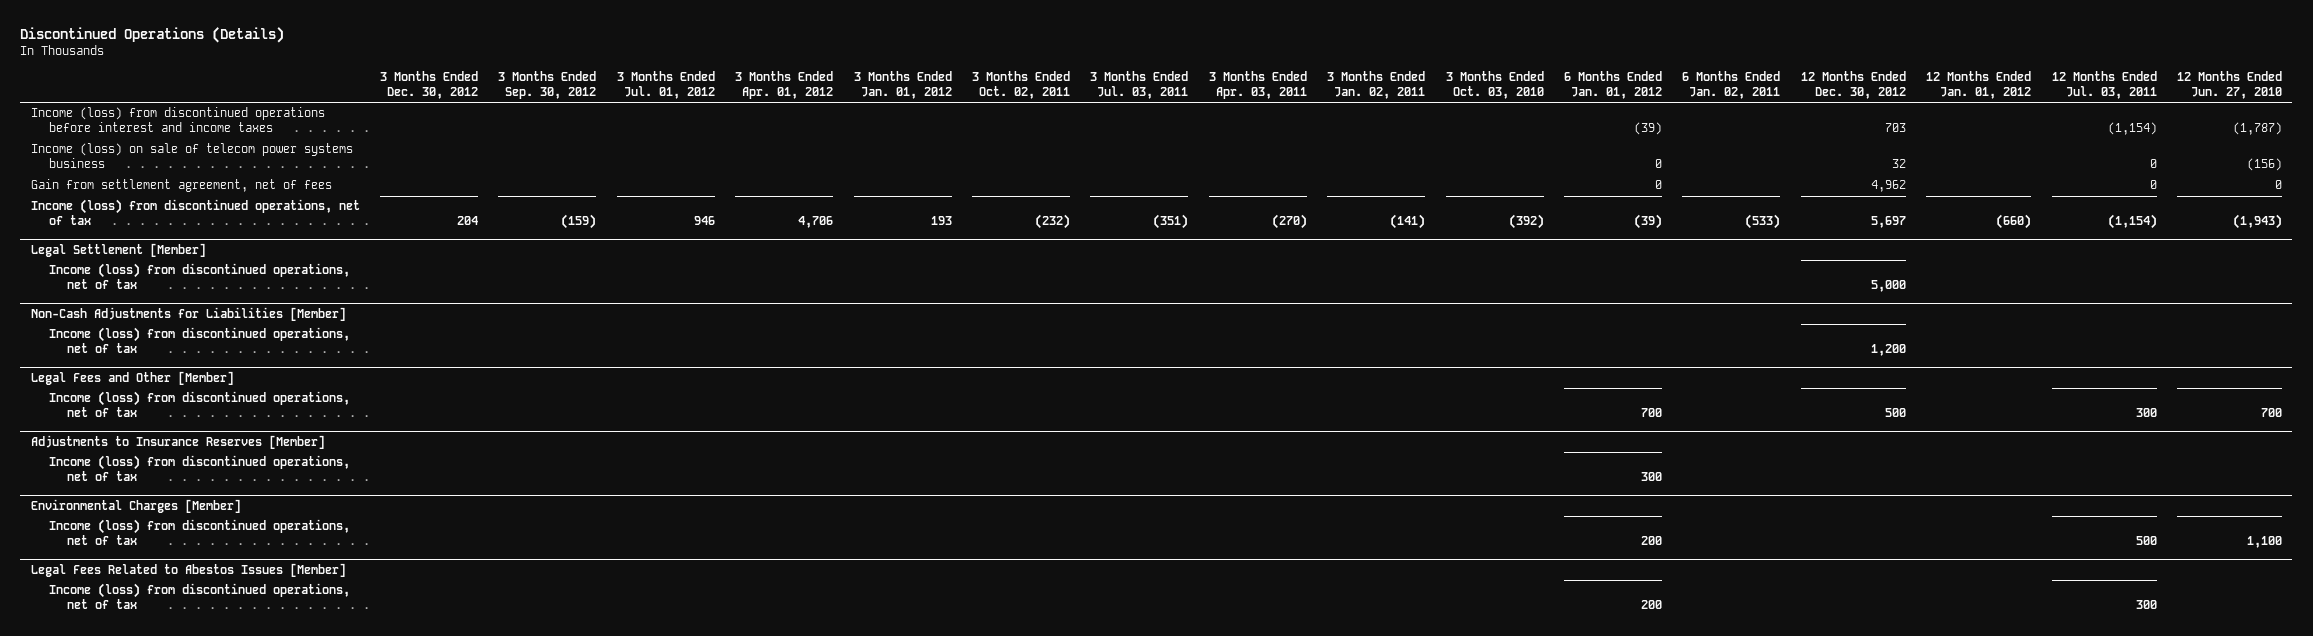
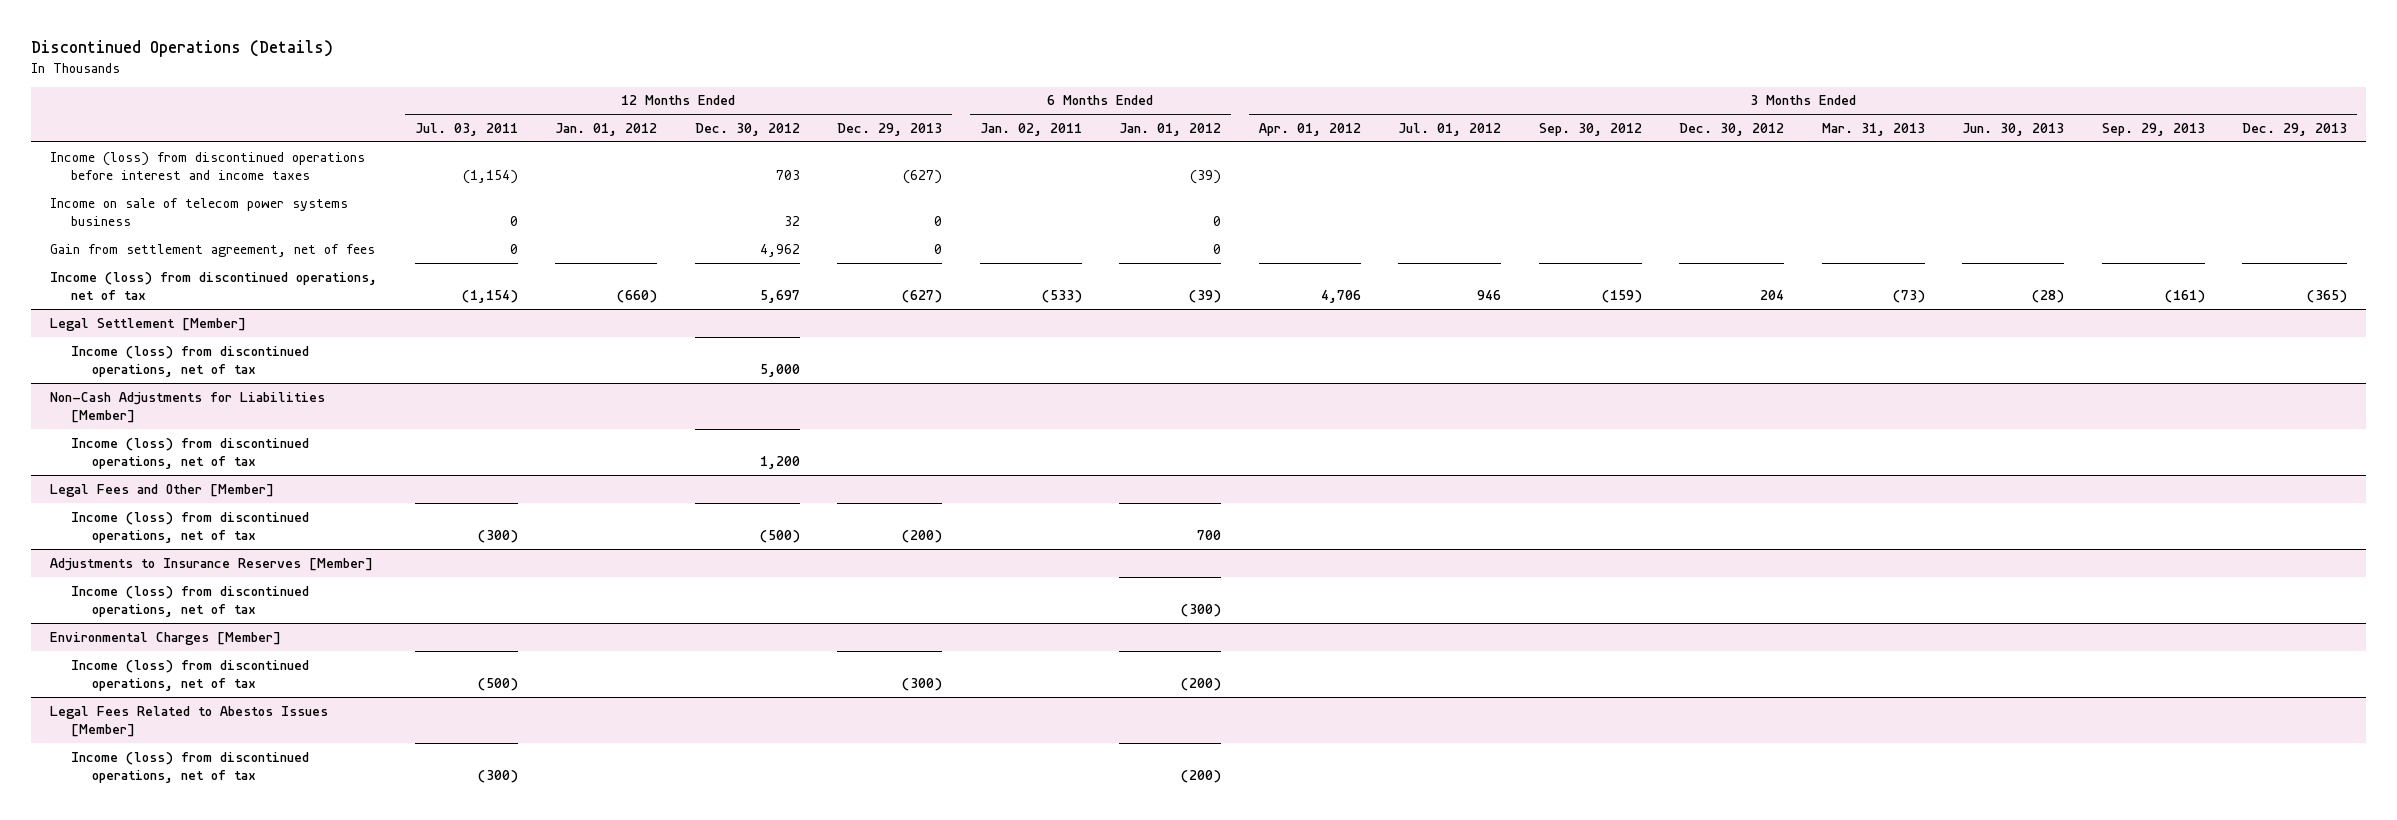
- | 3 Months Ended Dec. 30, 2012 | 3 Months Ended Sep. 30, 2012 | 3 Months Ended Jul. 01, 2012 | 3 Months Ended Apr. 01, 2012 | 3 Months Ended Jan. 01, 2012 | 3 Months Ended Oct. 02, 2011 | 3 Months Ended Jul. 03, 2011 | 3 Months Ended Apr. 03, 2011 | 3 Months Ended Jan. 02, 2011 | 3 Months Ended Oct. 03, 2010 | 6 Months Ended Jan. 01, 2012 | 6 Months Ended Jan. 02, 2011 | 12 Months Ended Dec. 30, 2012 | 12 Months Ended Jan. 01, 2012 | 12 Months Ended Jul. 03, 2011 | 12 Months Ended Jun. 27, 2010
+ | 12 Months Ended Jul. 03, 2011 | 12 Months Ended Jan. 01, 2012 | 12 Months Ended Dec. 30, 2012 | 12 Months Ended Dec. 29, 2013 | 6 Months Ended Jan. 02, 2011 | 6 Months Ended Jan. 01, 2012 | 3 Months Ended Apr. 01, 2012 | 3 Months Ended Jul. 01, 2012 | 3 Months Ended Sep. 30, 2012 | 3 Months Ended Dec. 30, 2012 | 3 Months Ended Mar. 31, 2013 | 3 Months Ended Jun. 30, 2013 | 3 Months Ended Sep. 29, 2013 | 3 Months Ended Dec. 29, 2013
- Income (loss) on sale of telecom power systems business | | | | | | | | | | | 0 | | 32 | | 0 | (156)
+ Income on sale of telecom power systems business | 0 | | 32 | 0 | | 0 | | | | | | | |
@ Legal Fees and Other [Member]
- Income (loss) from discontinued operations, net of tax | | | | | | | | | | | 700 | | 500 | | 300 | 700
+ Income (loss) from discontinued operations, net of tax | (300) | | (500) | (200) | | 700 | | | | | | | |
@ Adjustments to Insurance Reserves [Member]
- Income (loss) from discontinued operations, net of tax | | | | | | | | | | | 300 | | | | |
+ Income (loss) from discontinued operations, net of tax | | | | | | (300) | | | | | | | |
@ Environmental Charges [Member]
- Income (loss) from discontinued operations, net of tax | | | | | | | | | | | 200 | | | | 500 | 1,100
+ Income (loss) from discontinued operations, net of tax | (500) | | | (300) | | (200) | | | | | | | |
@ Legal Fees Related to Abestos Issues [Member]
- Income (loss) from discontinued operations, net of tax | | | | | | | | | | | 200 | | | | 300 |
+ Income (loss) from discontinued operations, net of tax | (300) | | | | | (200) | | | | | | | |

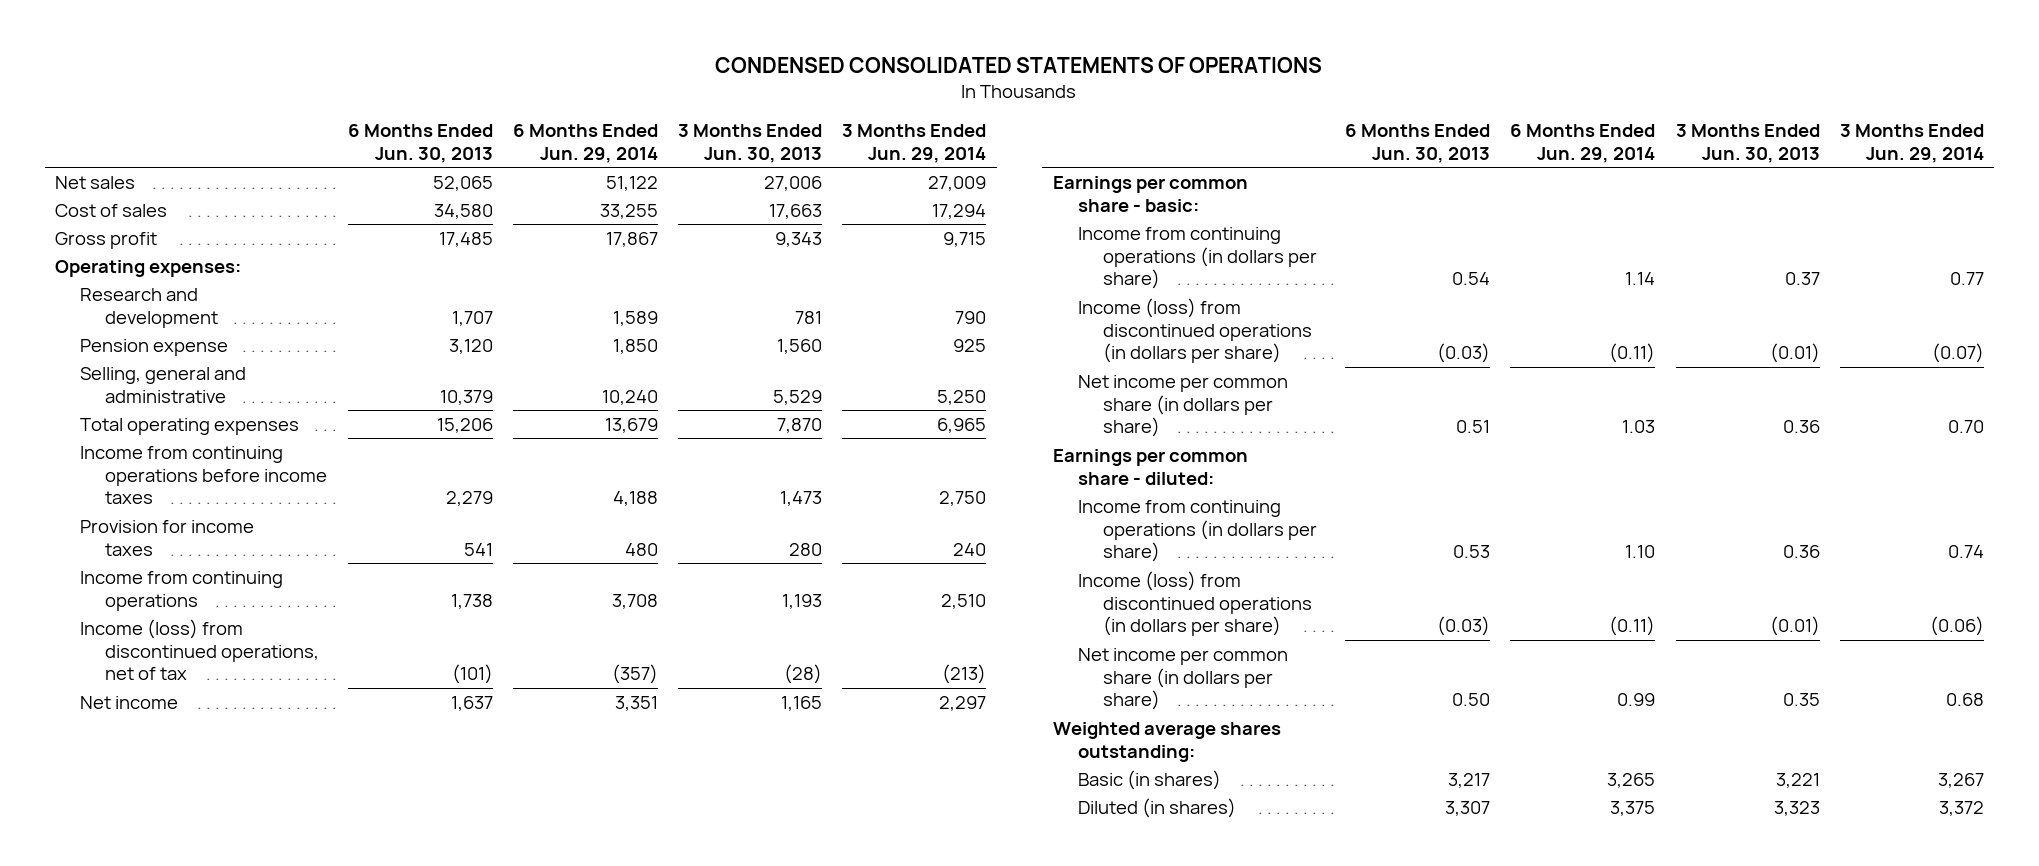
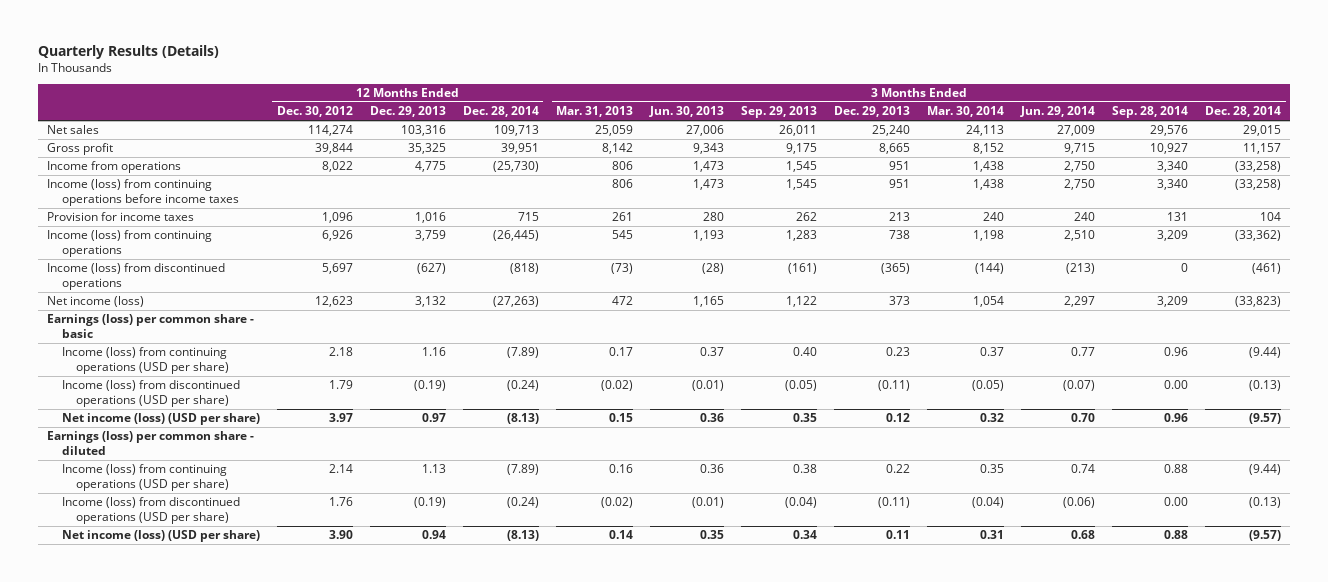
- CONDENSED CONSOLIDATED STATEMENTS OF OPERATIONS
+ Quarterly Results (Details)
- | 6 Months Ended Jun. 30, 2013 | 6 Months Ended Jun. 29, 2014 | 3 Months Ended Jun. 30, 2013 | 3 Months Ended Jun. 29, 2014
+ | 12 Months Ended Dec. 30, 2012 | 12 Months Ended Dec. 29, 2013 | 12 Months Ended Dec. 28, 2014 | 3 Months Ended Mar. 31, 2013 | 3 Months Ended Jun. 30, 2013 | 3 Months Ended Sep. 29, 2013 | 3 Months Ended Dec. 29, 2013 | 3 Months Ended Mar. 30, 2014 | 3 Months Ended Jun. 29, 2014 | 3 Months Ended Sep. 28, 2014 | 3 Months Ended Dec. 28, 2014
- Cost of sales | 34,580 | 33,255 | 17,663 | 17,294
- Operating expenses:
- Research and development | 1,707 | 1,589 | 781 | 790
- Pension expense | 3,120 | 1,850 | 1,560 | 925
- Selling, general and administrative | 10,379 | 10,240 | 5,529 | 5,250
- Total operating expenses | 15,206 | 13,679 | 7,870 | 6,965
- Income from continuing operations before income taxes | 2,279 | 4,188 | 1,473 | 2,750
+ Income from operations | 8,022 | 4,775 | (25,730) | 806 | 1,473 | 1,545 | 951 | 1,438 | 2,750 | 3,340 | (33,258)
+ Income (loss) from continuing operations before income taxes | | | | 806 | 1,473 | 1,545 | 951 | 1,438 | 2,750 | 3,340 | (33,258)
- Income from continuing operations | 1,738 | 3,708 | 1,193 | 2,510
- Income (loss) from discontinued operations, net of tax | (101) | (357) | (28) | (213)
- Net income | 1,637 | 3,351 | 1,165 | 2,297
- Earnings per common share - basic:
- Income from continuing operations (in dollars per share) | 0.54 | 1.14 | 0.37 | 0.77
- Income (loss) from discontinued operations (in dollars per share) | (0.03) | (0.11) | (0.01) | (0.07)
- Net income per common share (in dollars per share) | 0.51 | 1.03 | 0.36 | 0.70
- Earnings per common share - diluted:
- Income from continuing operations (in dollars per share) | 0.53 | 1.10 | 0.36 | 0.74
- Income (loss) from discontinued operations (in dollars per share) | (0.03) | (0.11) | (0.01) | (0.06)
- Net income per common share (in dollars per share) | 0.50 | 0.99 | 0.35 | 0.68
- Weighted average shares outstanding:
- Basic (in shares) | 3,217 | 3,265 | 3,221 | 3,267
- Diluted (in shares) | 3,307 | 3,375 | 3,323 | 3,372
+ Income (loss) from continuing operations | 6,926 | 3,759 | (26,445) | 545 | 1,193 | 1,283 | 738 | 1,198 | 2,510 | 3,209 | (33,362)
+ Income (loss) from discontinued operations | 5,697 | (627) | (818) | (73) | (28) | (161) | (365) | (144) | (213) | 0 | (461)
+ Net income (loss) | 12,623 | 3,132 | (27,263) | 472 | 1,165 | 1,122 | 373 | 1,054 | 2,297 | 3,209 | (33,823)
+ Earnings (loss) per common share - basic
+ Income (loss) from continuing operations (USD per share) | 2.18 | 1.16 | (7.89) | 0.17 | 0.37 | 0.40 | 0.23 | 0.37 | 0.77 | 0.96 | (9.44)
+ Income (loss) from discontinued operations (USD per share) | 1.79 | (0.19) | (0.24) | (0.02) | (0.01) | (0.05) | (0.11) | (0.05) | (0.07) | 0.00 | (0.13)
+ Net income (loss) (USD per share) | 3.97 | 0.97 | (8.13) | 0.15 | 0.36 | 0.35 | 0.12 | 0.32 | 0.70 | 0.96 | (9.57)
+ Earnings (loss) per common share - diluted
+ Income (loss) from continuing operations (USD per share) | 2.14 | 1.13 | (7.89) | 0.16 | 0.36 | 0.38 | 0.22 | 0.35 | 0.74 | 0.88 | (9.44)
+ Income (loss) from discontinued operations (USD per share) | 1.76 | (0.19) | (0.24) | (0.02) | (0.01) | (0.04) | (0.11) | (0.04) | (0.06) | 0.00 | (0.13)
+ Net income (loss) (USD per share) | 3.90 | 0.94 | (8.13) | 0.14 | 0.35 | 0.34 | 0.11 | 0.31 | 0.68 | 0.88 | (9.57)

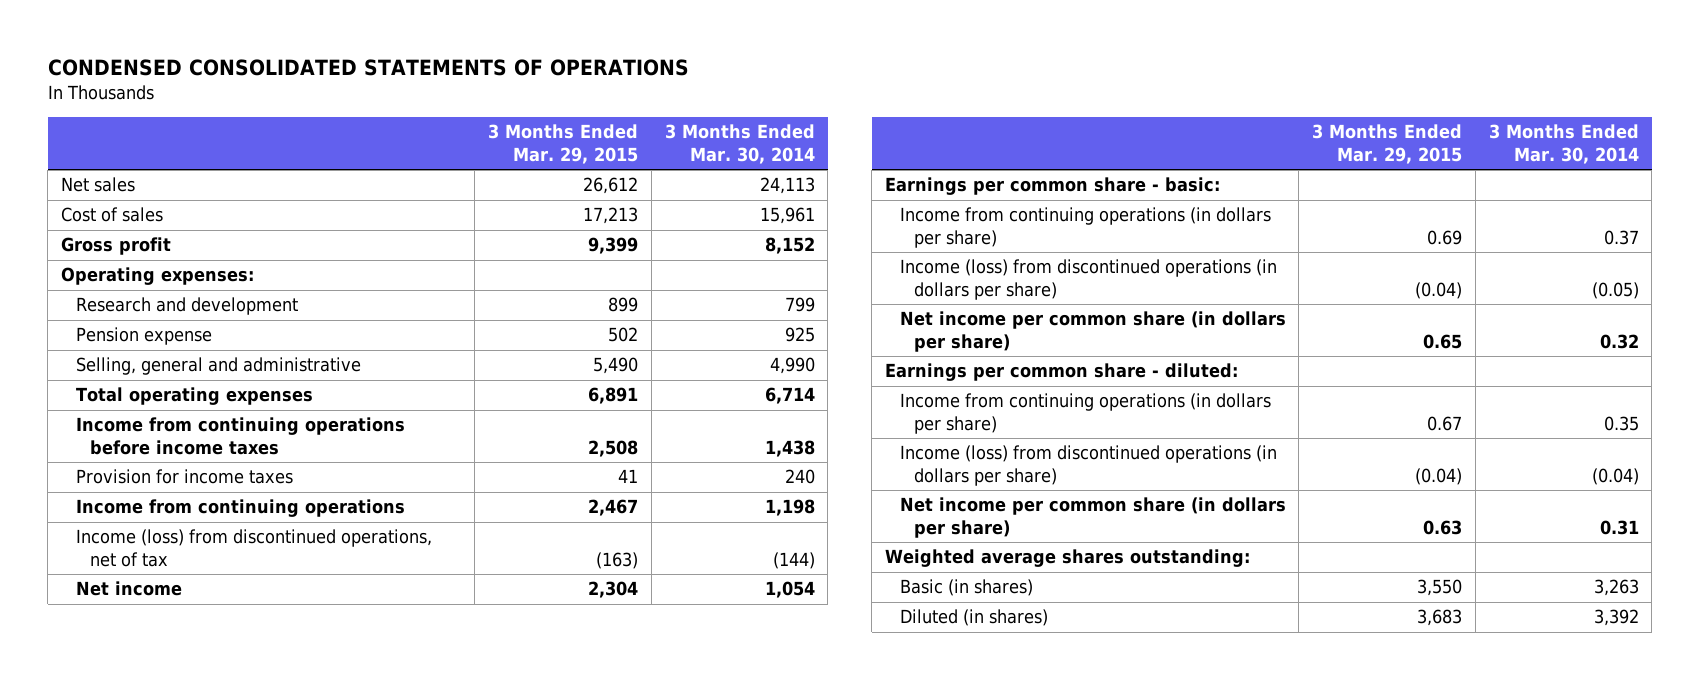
- Quarterly Results (Details)
+ CONDENSED CONSOLIDATED STATEMENTS OF OPERATIONS
- | 12 Months Ended Dec. 30, 2012 | 12 Months Ended Dec. 29, 2013 | 12 Months Ended Dec. 28, 2014 | 3 Months Ended Mar. 31, 2013 | 3 Months Ended Jun. 30, 2013 | 3 Months Ended Sep. 29, 2013 | 3 Months Ended Dec. 29, 2013 | 3 Months Ended Mar. 30, 2014 | 3 Months Ended Jun. 29, 2014 | 3 Months Ended Sep. 28, 2014 | 3 Months Ended Dec. 28, 2014
+ | 3 Months Ended Mar. 29, 2015 | 3 Months Ended Mar. 30, 2014
+ Cost of sales | 17,213 | 15,961
- Income from operations | 8,022 | 4,775 | (25,730) | 806 | 1,473 | 1,545 | 951 | 1,438 | 2,750 | 3,340 | (33,258)
- Income (loss) from continuing operations before income taxes | | | | 806 | 1,473 | 1,545 | 951 | 1,438 | 2,750 | 3,340 | (33,258)
+ Operating expenses:
+ Research and development | 899 | 799
+ Pension expense | 502 | 925
+ Selling, general and administrative | 5,490 | 4,990
+ Total operating expenses | 6,891 | 6,714
+ Income from continuing operations before income taxes | 2,508 | 1,438
- Income (loss) from continuing operations | 6,926 | 3,759 | (26,445) | 545 | 1,193 | 1,283 | 738 | 1,198 | 2,510 | 3,209 | (33,362)
- Income (loss) from discontinued operations | 5,697 | (627) | (818) | (73) | (28) | (161) | (365) | (144) | (213) | 0 | (461)
- Net income (loss) | 12,623 | 3,132 | (27,263) | 472 | 1,165 | 1,122 | 373 | 1,054 | 2,297 | 3,209 | (33,823)
- Earnings (loss) per common share - basic
- Income (loss) from continuing operations (USD per share) | 2.18 | 1.16 | (7.89) | 0.17 | 0.37 | 0.40 | 0.23 | 0.37 | 0.77 | 0.96 | (9.44)
- Income (loss) from discontinued operations (USD per share) | 1.79 | (0.19) | (0.24) | (0.02) | (0.01) | (0.05) | (0.11) | (0.05) | (0.07) | 0.00 | (0.13)
- Net income (loss) (USD per share) | 3.97 | 0.97 | (8.13) | 0.15 | 0.36 | 0.35 | 0.12 | 0.32 | 0.70 | 0.96 | (9.57)
- Earnings (loss) per common share - diluted
- Income (loss) from continuing operations (USD per share) | 2.14 | 1.13 | (7.89) | 0.16 | 0.36 | 0.38 | 0.22 | 0.35 | 0.74 | 0.88 | (9.44)
- Income (loss) from discontinued operations (USD per share) | 1.76 | (0.19) | (0.24) | (0.02) | (0.01) | (0.04) | (0.11) | (0.04) | (0.06) | 0.00 | (0.13)
- Net income (loss) (USD per share) | 3.90 | 0.94 | (8.13) | 0.14 | 0.35 | 0.34 | 0.11 | 0.31 | 0.68 | 0.88 | (9.57)
+ Income from continuing operations | 2,467 | 1,198
+ Income (loss) from discontinued operations, net of tax | (163) | (144)
+ Net income | 2,304 | 1,054
+ Earnings per common share - basic:
+ Income from continuing operations (in dollars per share) | 0.69 | 0.37
+ Income (loss) from discontinued operations (in dollars per share) | (0.04) | (0.05)
+ Net income per common share (in dollars per share) | 0.65 | 0.32
+ Earnings per common share - diluted:
+ Income from continuing operations (in dollars per share) | 0.67 | 0.35
+ Income (loss) from discontinued operations (in dollars per share) | (0.04) | (0.04)
+ Net income per common share (in dollars per share) | 0.63 | 0.31
+ Weighted average shares outstanding:
+ Basic (in shares) | 3,550 | 3,263
+ Diluted (in shares) | 3,683 | 3,392

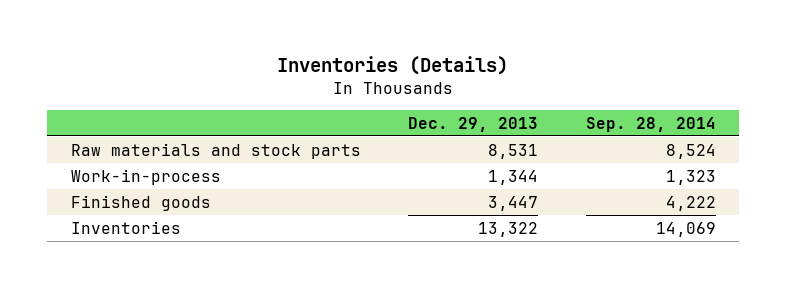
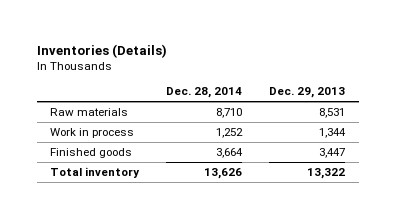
- | Dec. 29, 2013 | Sep. 28, 2014
+ | Dec. 28, 2014 | Dec. 29, 2013
- Raw materials and stock parts | 8,531 | 8,524
- Work-in-process | 1,344 | 1,323
+ Raw materials | 8,710 | 8,531
+ Work in process | 1,252 | 1,344
- Inventories | 13,322 | 14,069
+ Total inventory | 13,626 | 13,322

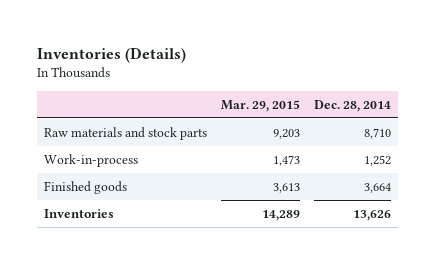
- | Dec. 28, 2014 | Dec. 29, 2013
+ | Mar. 29, 2015 | Dec. 28, 2014
- Raw materials | 8,710 | 8,531
- Work in process | 1,252 | 1,344
+ Raw materials and stock parts | 9,203 | 8,710
+ Work-in-process | 1,473 | 1,252
- Total inventory | 13,626 | 13,322
+ Inventories | 14,289 | 13,626

